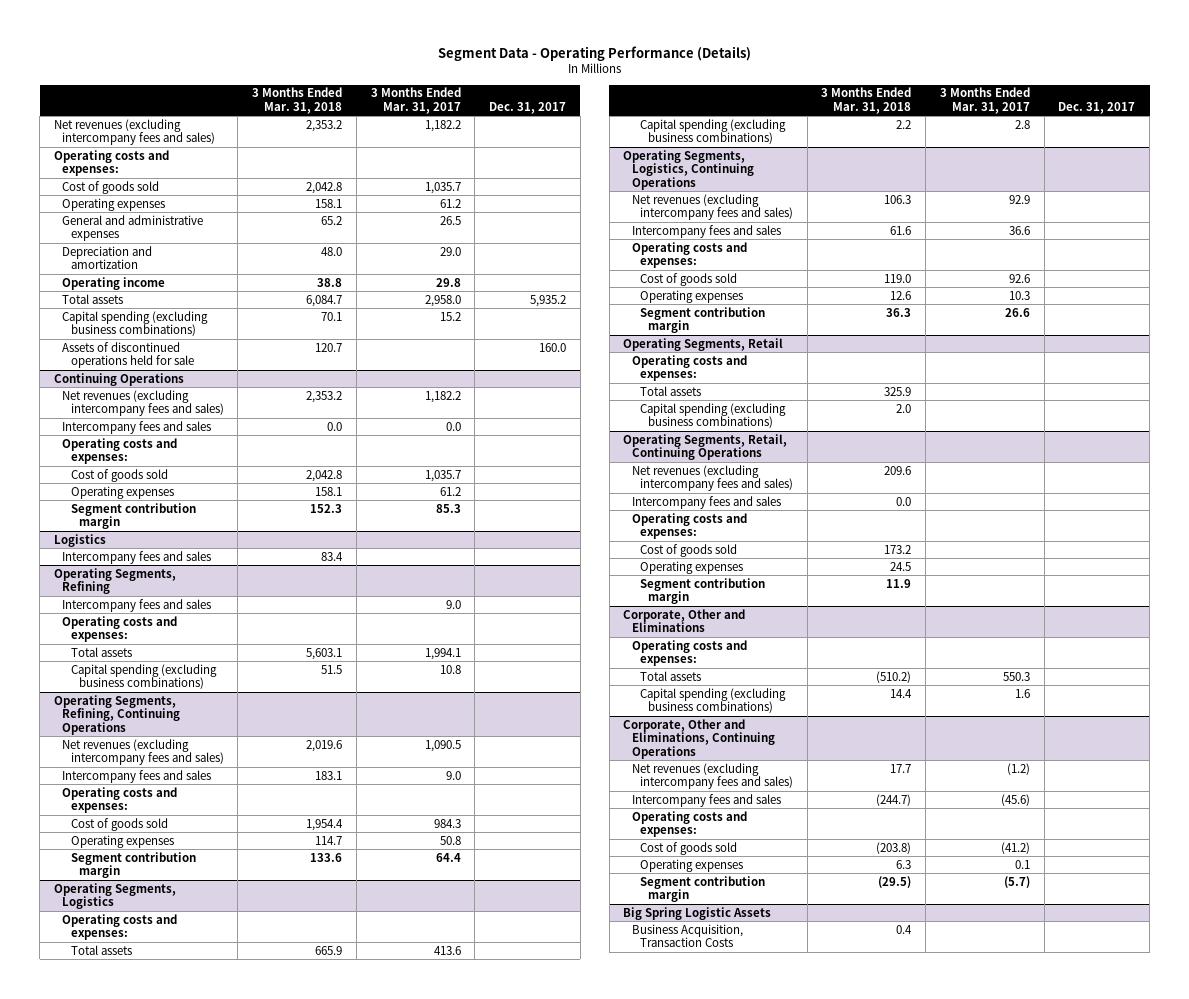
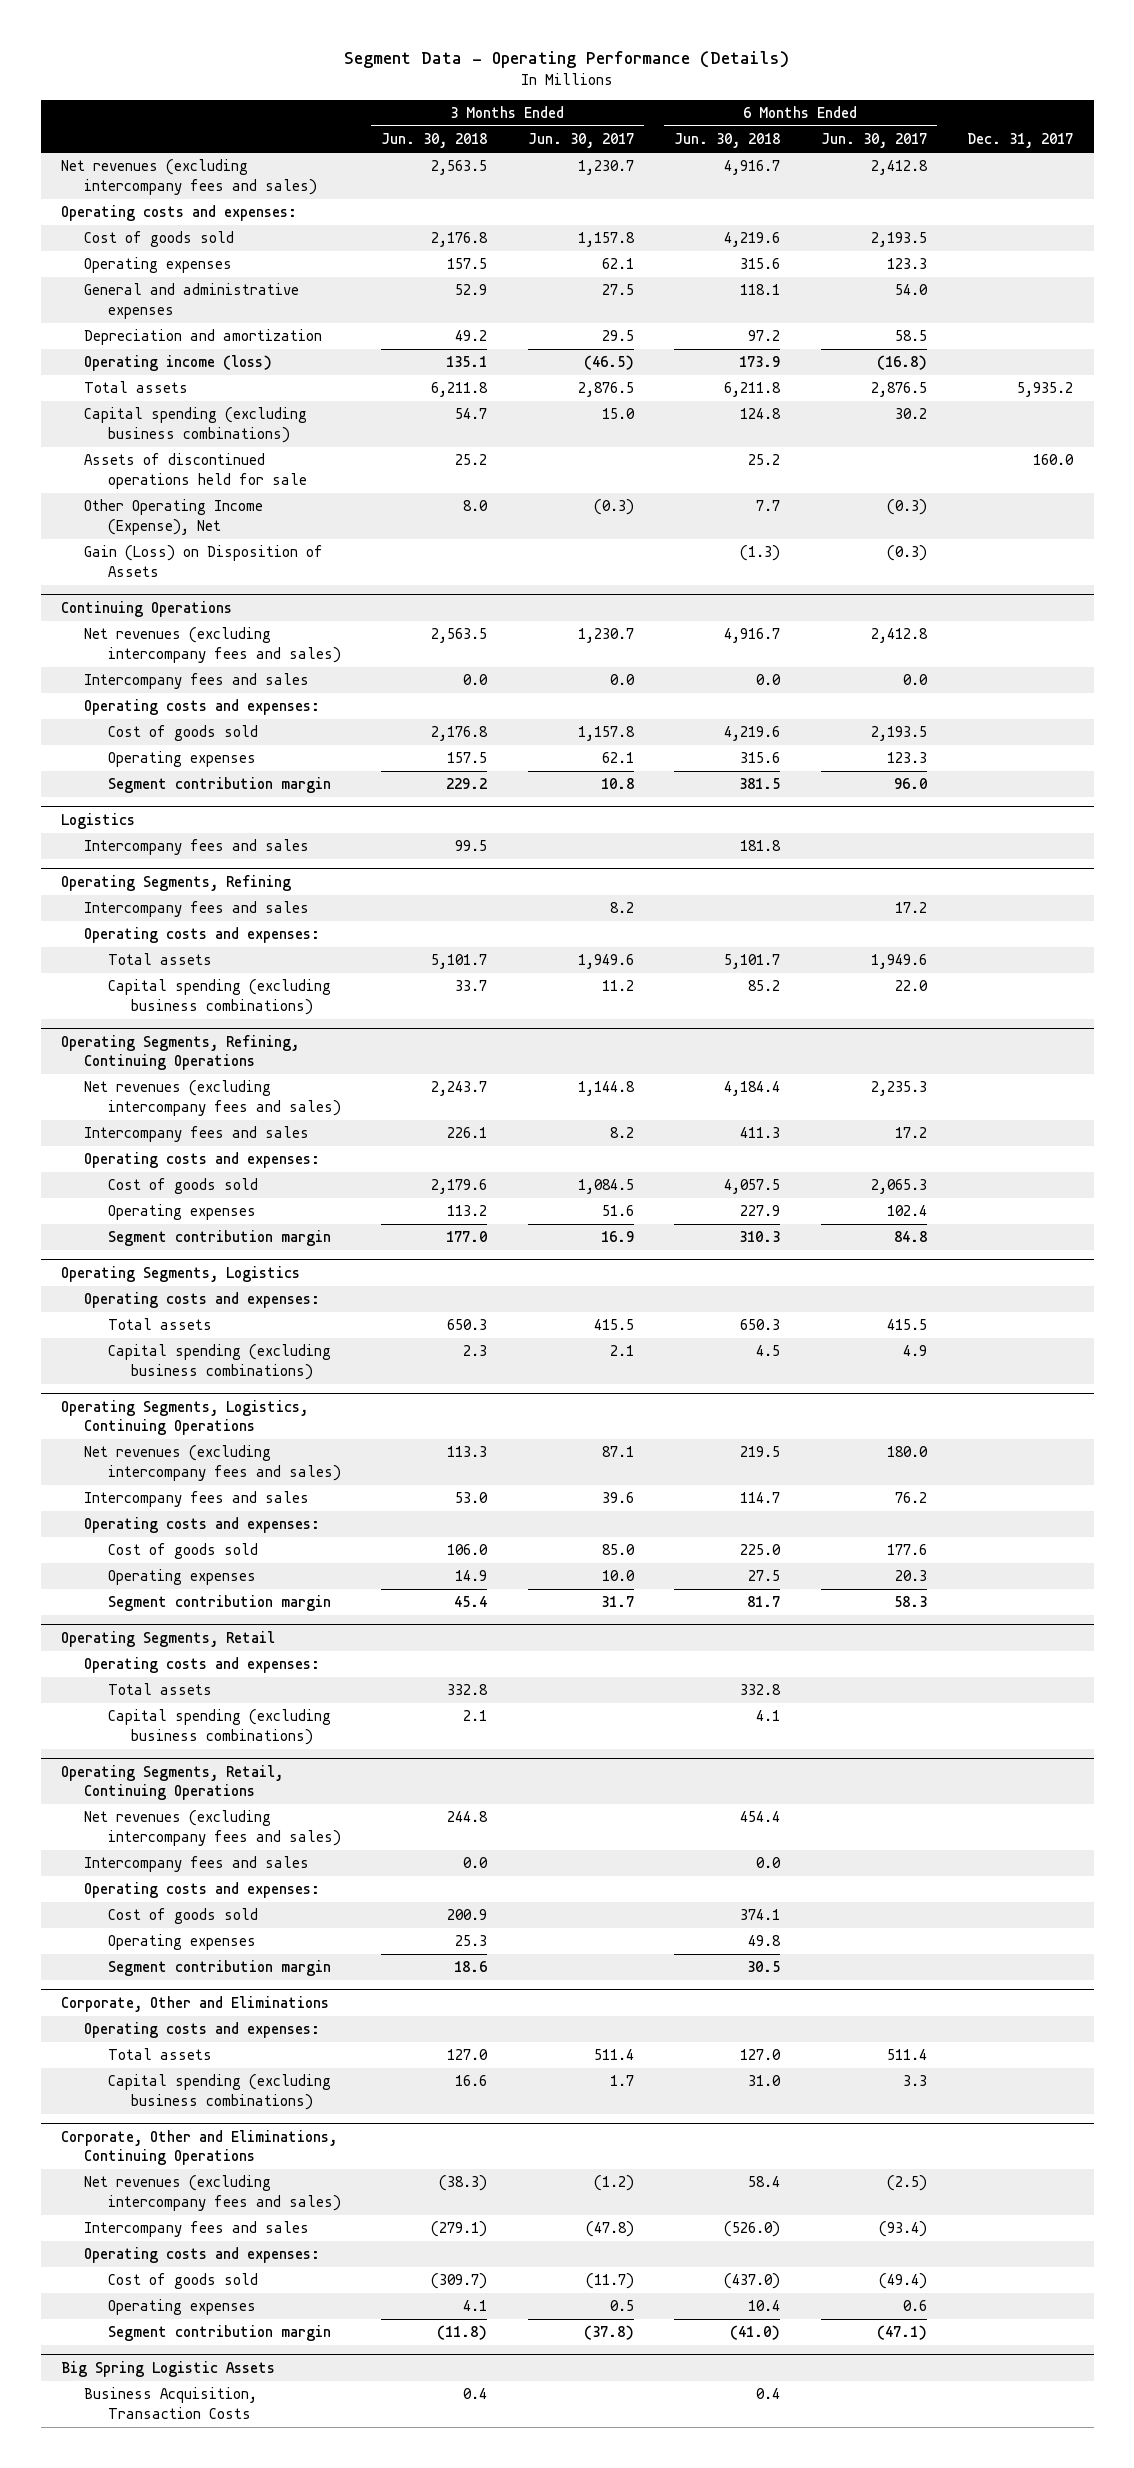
- | 3 Months Ended Mar. 31, 2018 | 3 Months Ended Mar. 31, 2017 | Dec. 31, 2017
+ | 3 Months Ended Jun. 30, 2018 | 3 Months Ended Jun. 30, 2017 | 6 Months Ended Jun. 30, 2018 | 6 Months Ended Jun. 30, 2017 | Dec. 31, 2017
- Operating income | 38.8 | 29.8 |
+ Operating income (loss) | 135.1 | (46.5) | 173.9 | (16.8) |
+ Other Operating Income (Expense), Net | 8.0 | (0.3) | 7.7 | (0.3) |
+ Gain (Loss) on Disposition of Assets | | | (1.3) | (0.3) |

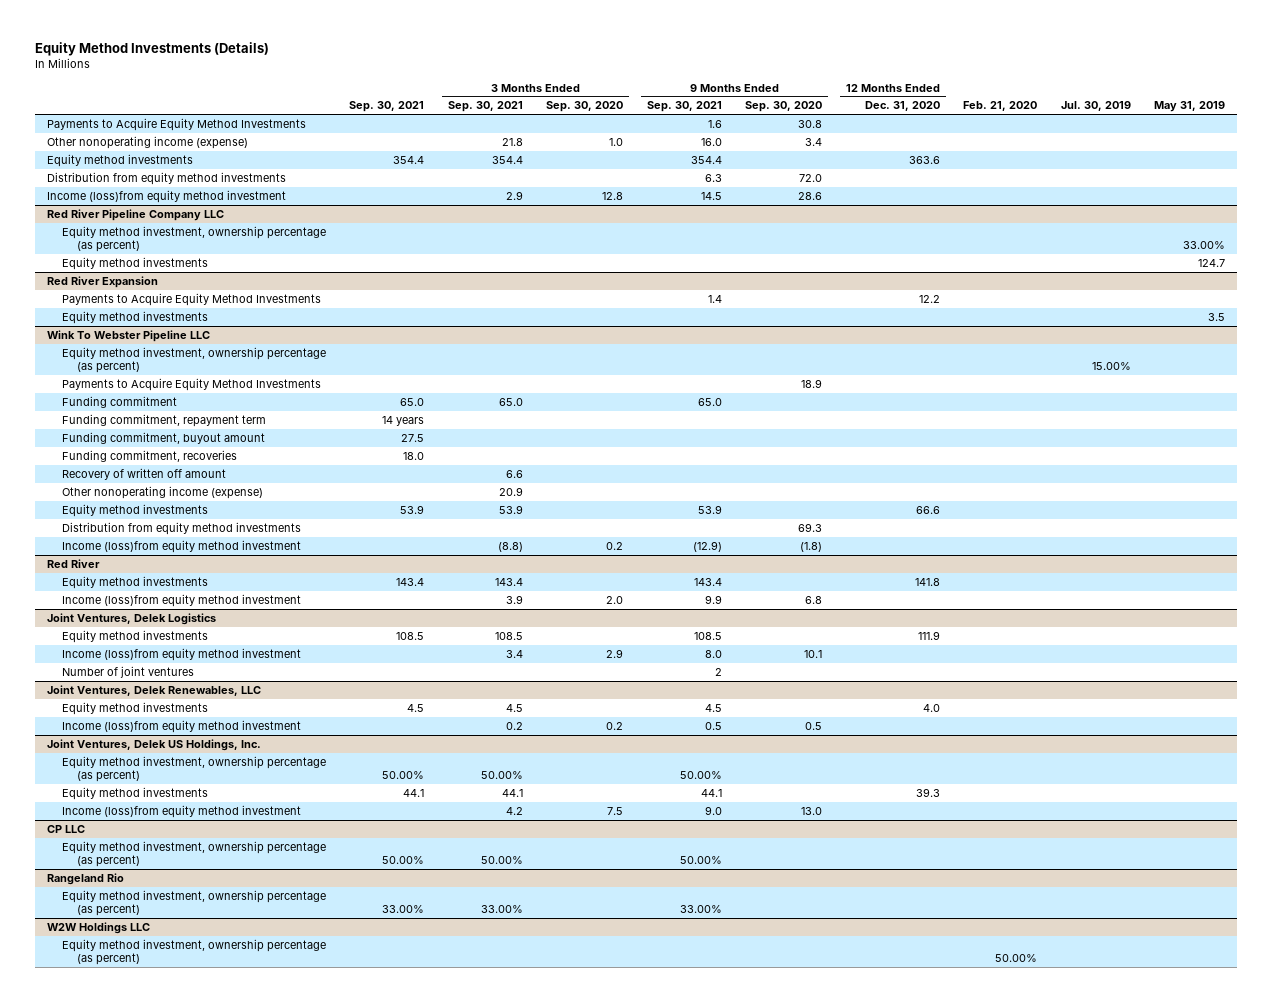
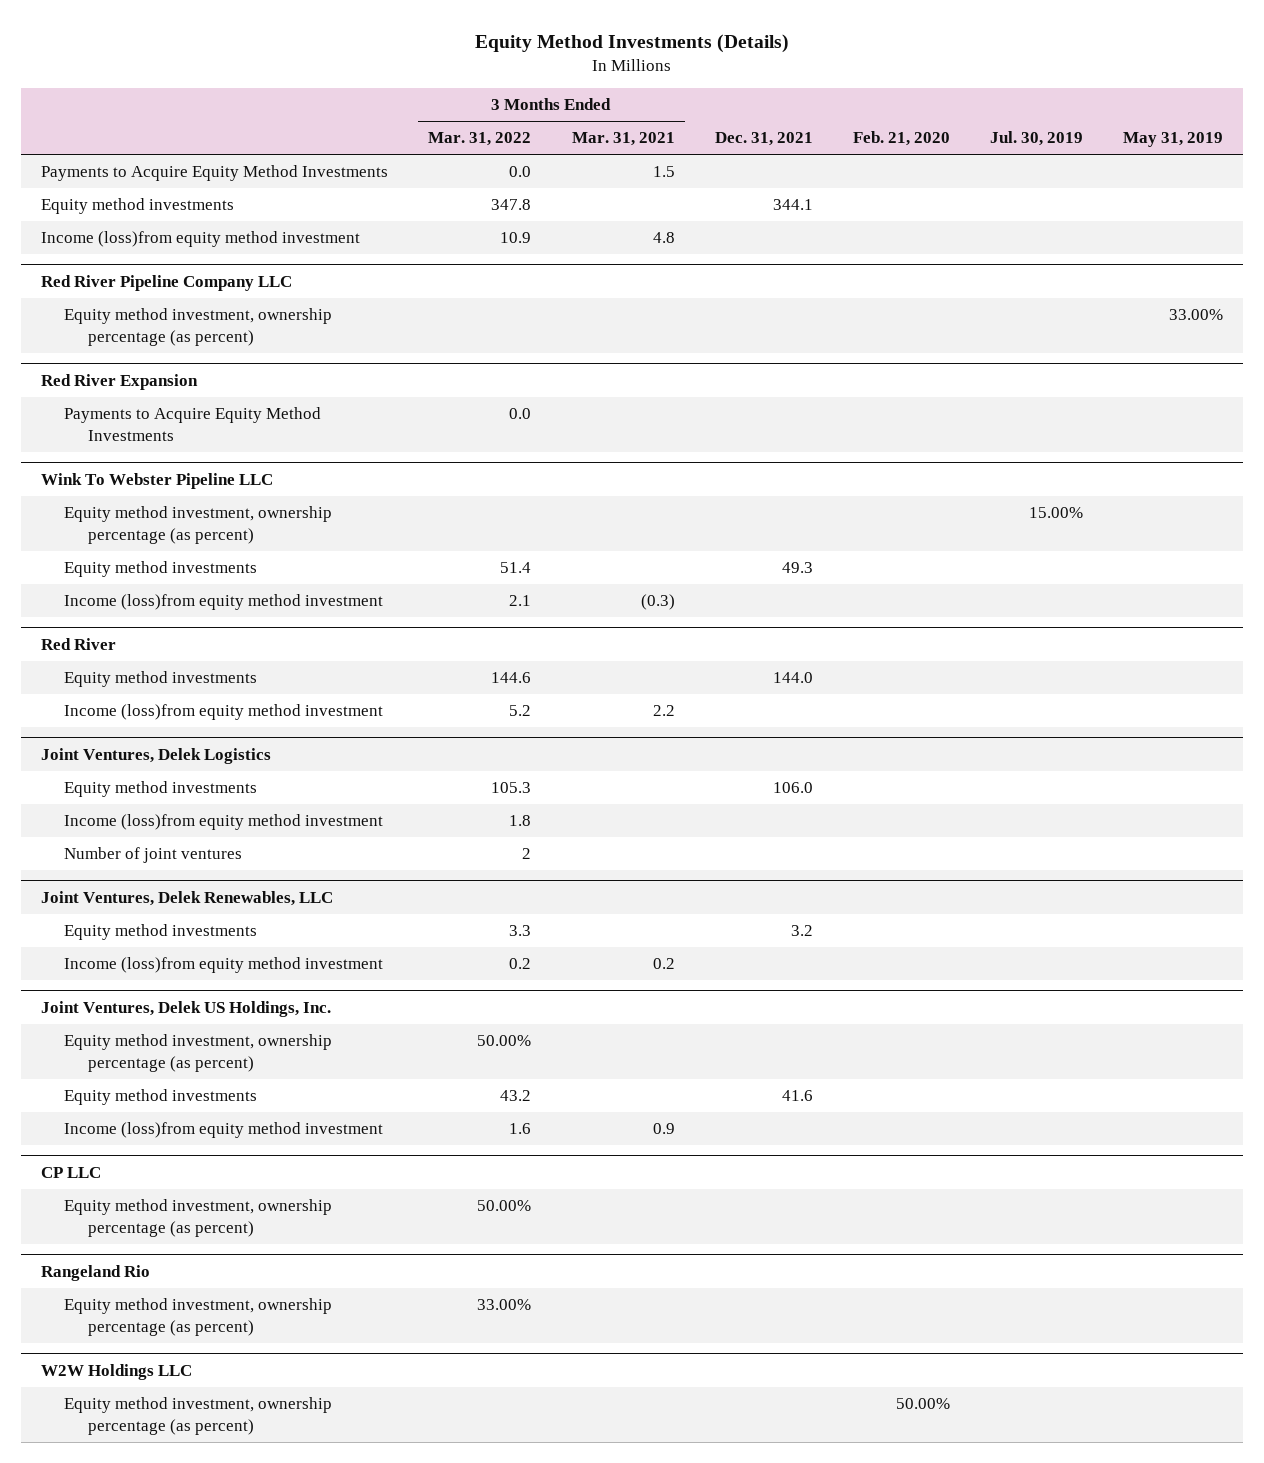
- | Sep. 30, 2021 | 3 Months Ended Sep. 30, 2021 | 3 Months Ended Sep. 30, 2020 | 9 Months Ended Sep. 30, 2021 | 9 Months Ended Sep. 30, 2020 | 12 Months Ended Dec. 31, 2020 | Feb. 21, 2020 | Jul. 30, 2019 | May 31, 2019
+ | 3 Months Ended Mar. 31, 2022 | 3 Months Ended Mar. 31, 2021 | Dec. 31, 2021 | Feb. 21, 2020 | Jul. 30, 2019 | May 31, 2019
- Other nonoperating income (expense) | | 21.8 | 1.0 | 16.0 | 3.4 | | | |
- Distribution from equity method investments | | | | 6.3 | 72.0 | | | |
@ Red River Pipeline Company LLC
- Equity method investments | | | | | | | | | 124.7
@ Red River Expansion
- Equity method investments | | | | | | | | | 3.5
@ Wink To Webster Pipeline LLC
- Payments to Acquire Equity Method Investments | | | | | 18.9 | | | |
- Funding commitment | 65.0 | 65.0 | | 65.0 | | | | |
- Funding commitment, repayment term | 14 years | | | | | | | |
- Funding commitment, buyout amount | 27.5 | | | | | | | |
- Funding commitment, recoveries | 18.0 | | | | | | | |
- Recovery of written off amount | | 6.6 | | | | | | |
- Other nonoperating income (expense) | | 20.9 | | | | | | |
- Distribution from equity method investments | | | | | 69.3 | | | |

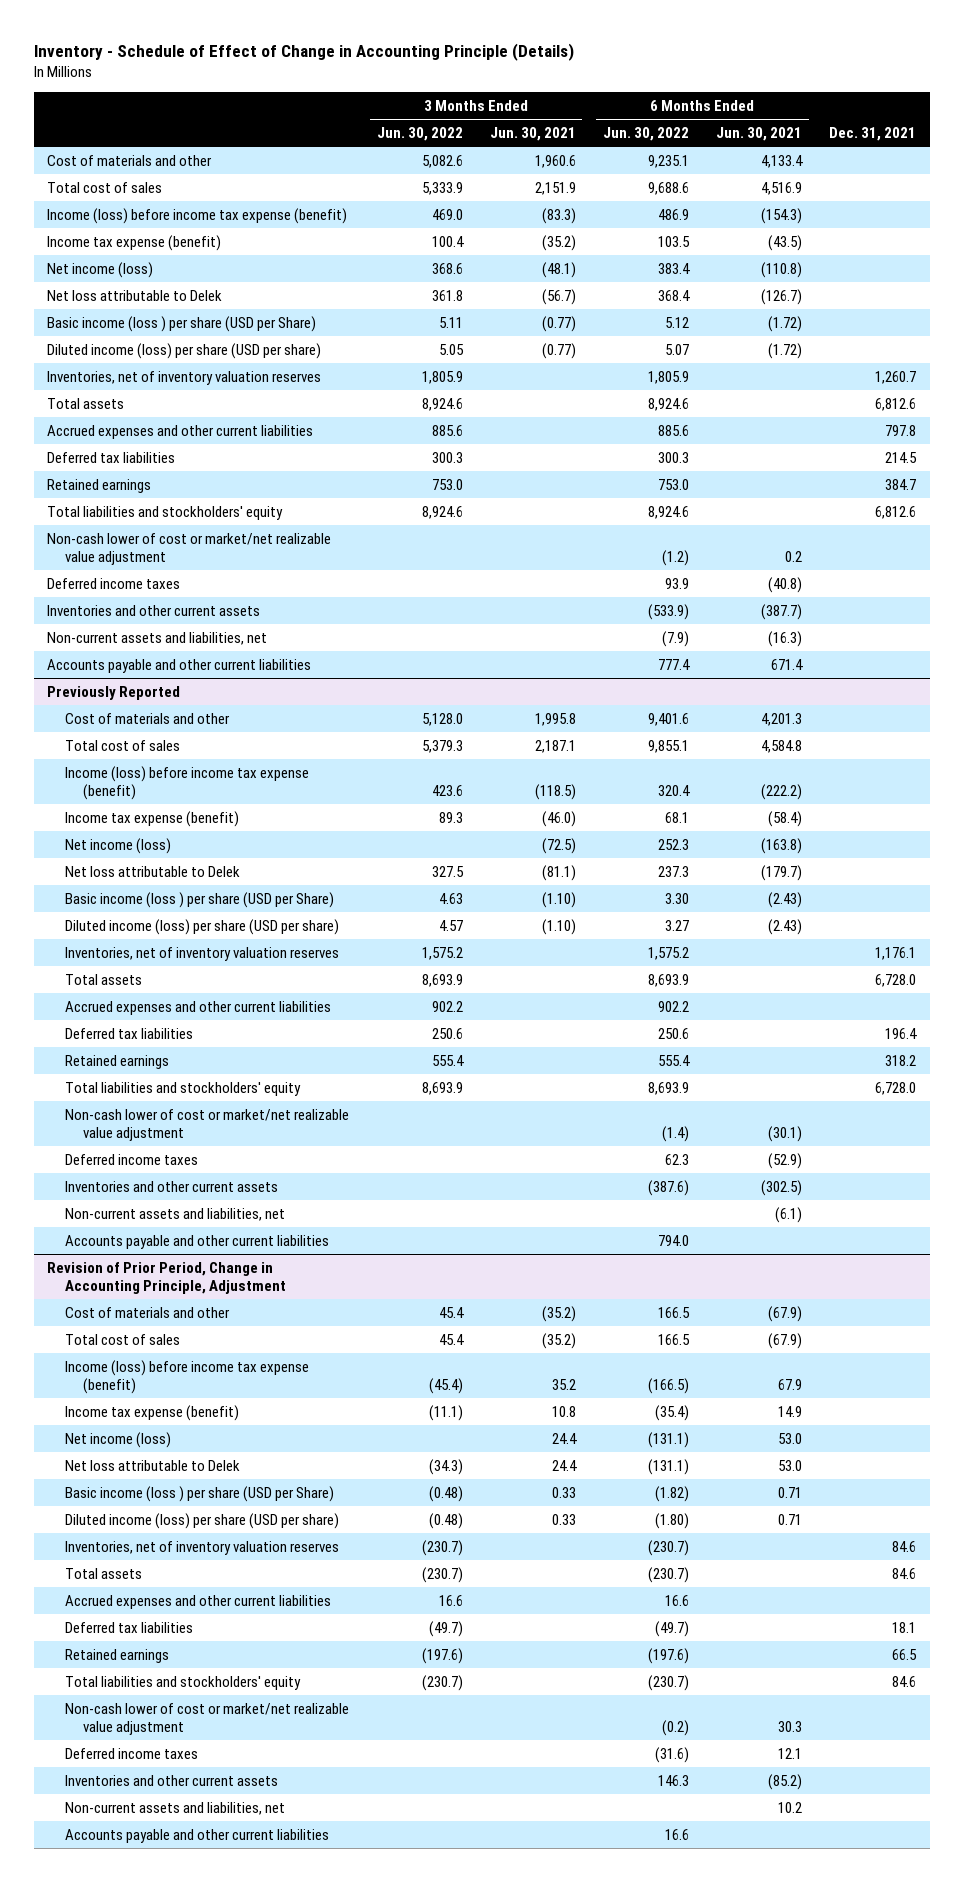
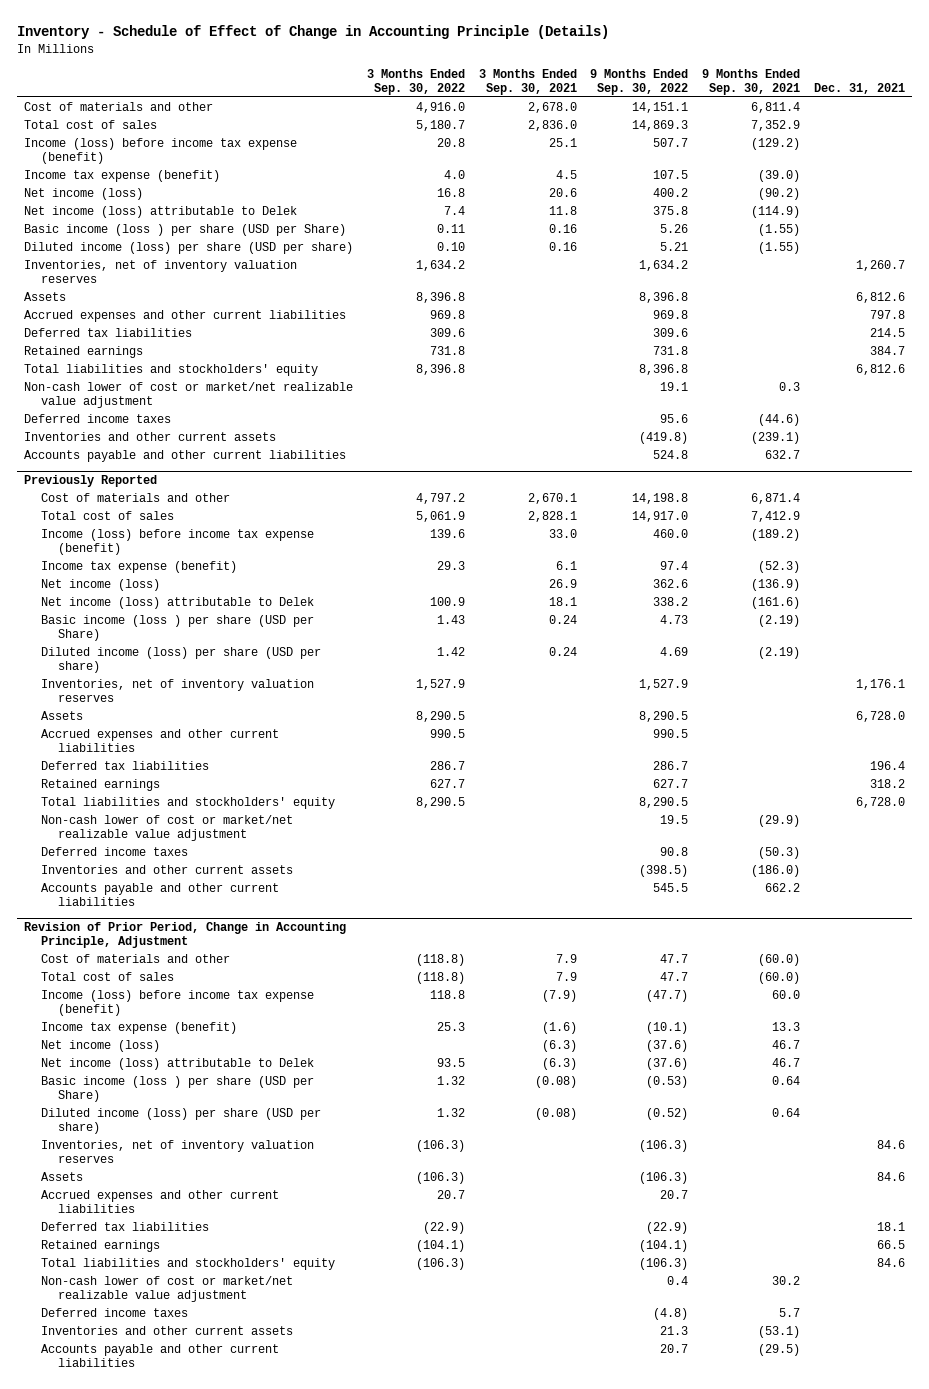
- | 3 Months Ended Jun. 30, 2022 | 3 Months Ended Jun. 30, 2021 | 6 Months Ended Jun. 30, 2022 | 6 Months Ended Jun. 30, 2021 | Dec. 31, 2021
+ | 3 Months Ended Sep. 30, 2022 | 3 Months Ended Sep. 30, 2021 | 9 Months Ended Sep. 30, 2022 | 9 Months Ended Sep. 30, 2021 | Dec. 31, 2021
- Net loss attributable to Delek | 361.8 | (56.7) | 368.4 | (126.7) |
+ Net income (loss) attributable to Delek | 7.4 | 11.8 | 375.8 | (114.9) |
- Total assets | 8,924.6 | | 8,924.6 | | 6,812.6
+ Assets | 8,396.8 | | 8,396.8 | | 6,812.6
- Non-current assets and liabilities, net | | | (7.9) | (16.3) |
@ Previously Reported
- Net loss attributable to Delek | 327.5 | (81.1) | 237.3 | (179.7) |
+ Net income (loss) attributable to Delek | 100.9 | 18.1 | 338.2 | (161.6) |
- Total assets | 8,693.9 | | 8,693.9 | | 6,728.0
+ Assets | 8,290.5 | | 8,290.5 | | 6,728.0
- Non-current assets and liabilities, net | | | | (6.1) |
@ Revision of Prior Period, Change in Accounting Principle, Adjustment
- Net loss attributable to Delek | (34.3) | 24.4 | (131.1) | 53.0 |
+ Net income (loss) attributable to Delek | 93.5 | (6.3) | (37.6) | 46.7 |
- Total assets | (230.7) | | (230.7) | | 84.6
+ Assets | (106.3) | | (106.3) | | 84.6
- Non-current assets and liabilities, net | | | | 10.2 |

